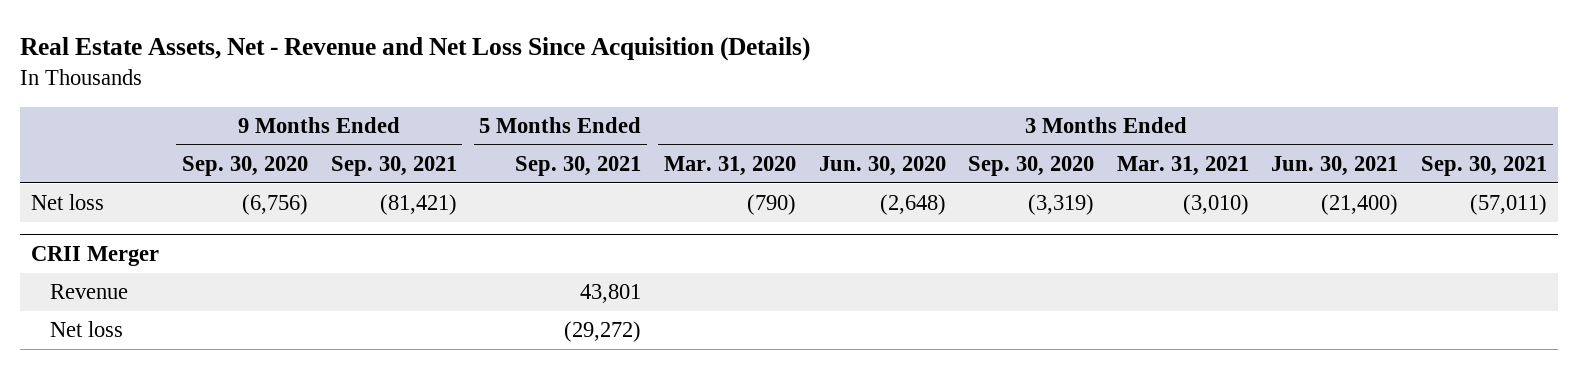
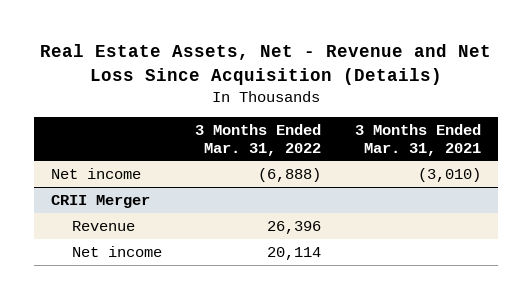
- | 9 Months Ended Sep. 30, 2020 | 9 Months Ended Sep. 30, 2021 | 5 Months Ended Sep. 30, 2021 | 3 Months Ended Mar. 31, 2020 | 3 Months Ended Jun. 30, 2020 | 3 Months Ended Sep. 30, 2020 | 3 Months Ended Mar. 31, 2021 | 3 Months Ended Jun. 30, 2021 | 3 Months Ended Sep. 30, 2021
+ | 3 Months Ended Mar. 31, 2022 | 3 Months Ended Mar. 31, 2021
- Net loss | (6,756) | (81,421) | | (790) | (2,648) | (3,319) | (3,010) | (21,400) | (57,011)
+ Net income | (6,888) | (3,010)
@ CRII Merger
- Net loss | | | (29,272) | | | | | |
+ Net income | 20,114 |

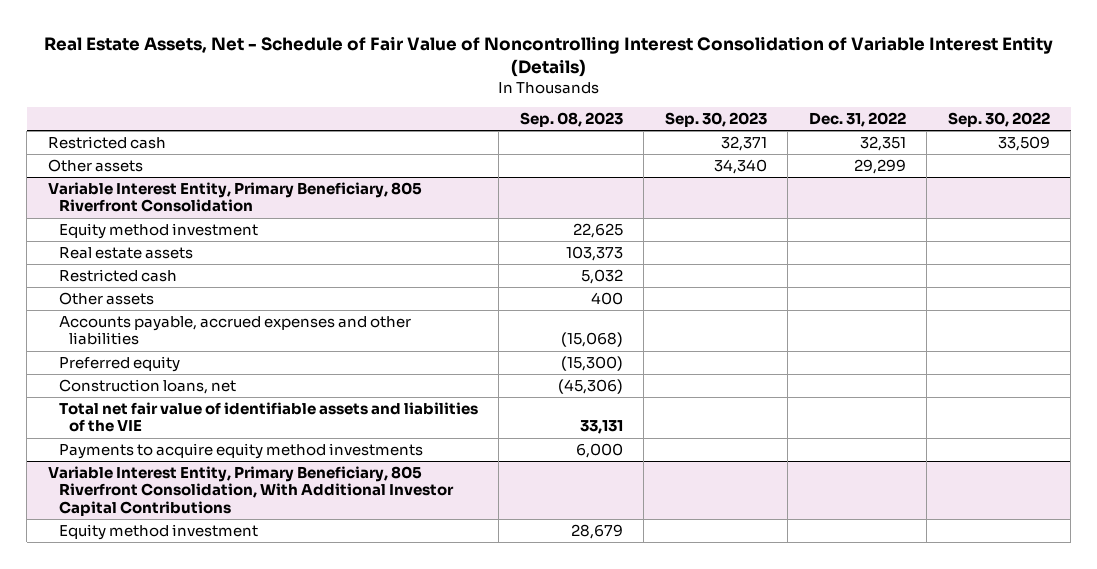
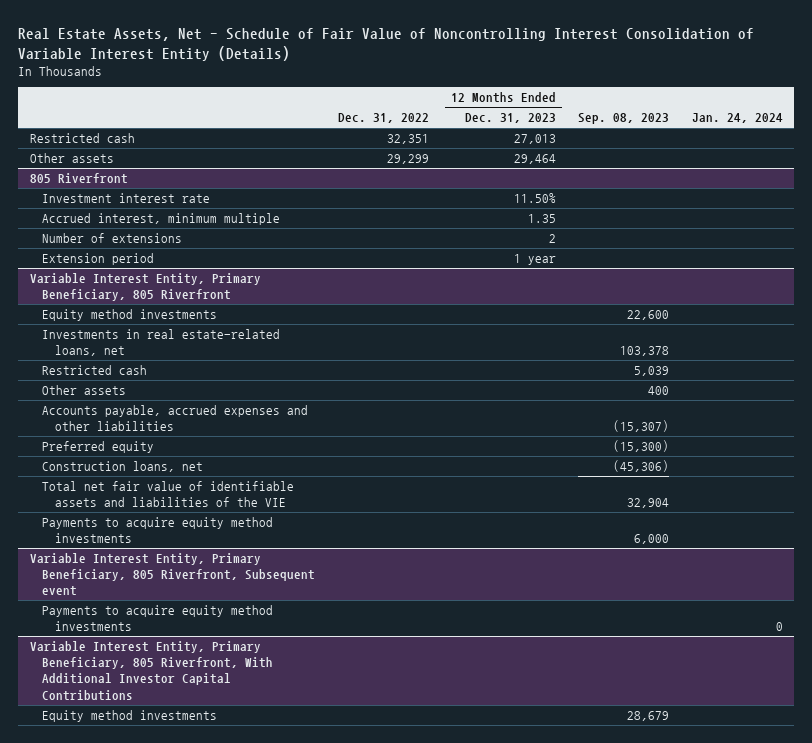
- | Sep. 08, 2023 | Sep. 30, 2023 | Dec. 31, 2022 | Sep. 30, 2022
+ | Dec. 31, 2022 | 12 Months Ended Dec. 31, 2023 | Sep. 08, 2023 | Jan. 24, 2024
- Variable Interest Entity, Primary Beneficiary, 805 Riverfront Consolidation
- Equity method investment | 22,625 | | |
- Real estate assets | 103,373 | | |
- Restricted cash | 5,032 | | |
+ 805 Riverfront
+ Investment interest rate | | 11.50% | |
+ Accrued interest, minimum multiple | | 1.35 | |
+ Number of extensions | | 2 | |
+ Extension period | | 1 year | |
+ Variable Interest Entity, Primary Beneficiary, 805 Riverfront
+ Equity method investments | | | 22,600 |
+ Investments in real estate-related loans, net | | | 103,378 |
+ Restricted cash | | | 5,039 |
- Accounts payable, accrued expenses and other liabilities | (15,068) | | |
+ Accounts payable, accrued expenses and other liabilities | | | (15,307) |
- Total net fair value of identifiable assets and liabilities of the VIE | 33,131 | | |
+ Total net fair value of identifiable assets and liabilities of the VIE | | | 32,904 |
- Variable Interest Entity, Primary Beneficiary, 805 Riverfront Consolidation, With Additional Investor Capital Contributions
- Equity method investment | 28,679 | | |
+ Variable Interest Entity, Primary Beneficiary, 805 Riverfront, Subsequent event
+ Payments to acquire equity method investments | | | | 0
+ Variable Interest Entity, Primary Beneficiary, 805 Riverfront, With Additional Investor Capital Contributions
+ Equity method investments | | | 28,679 |

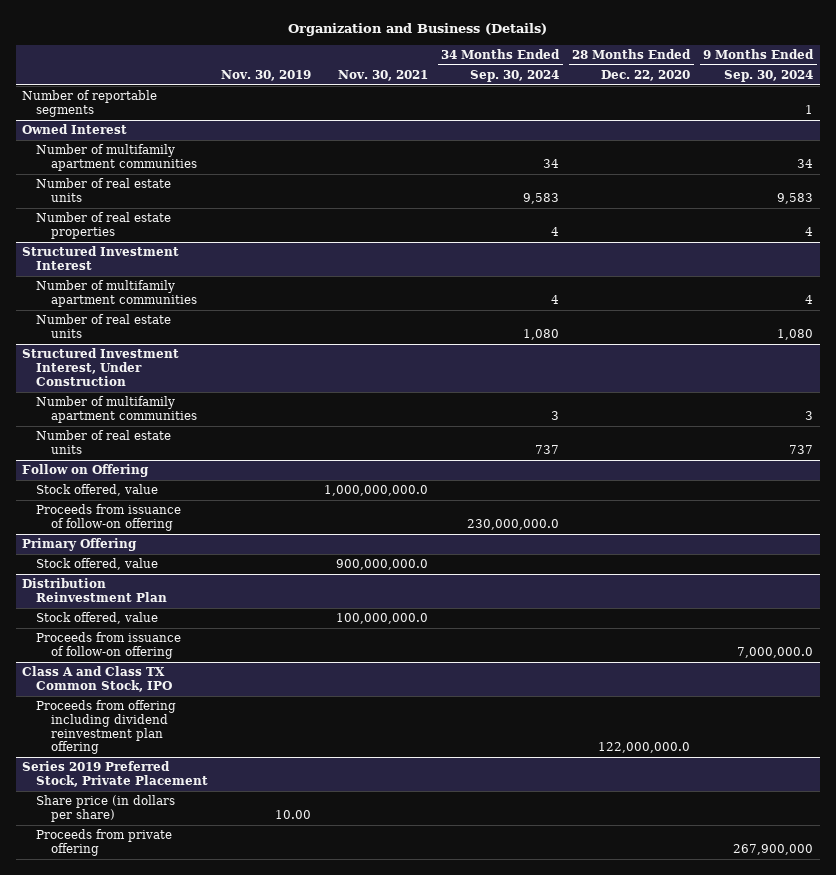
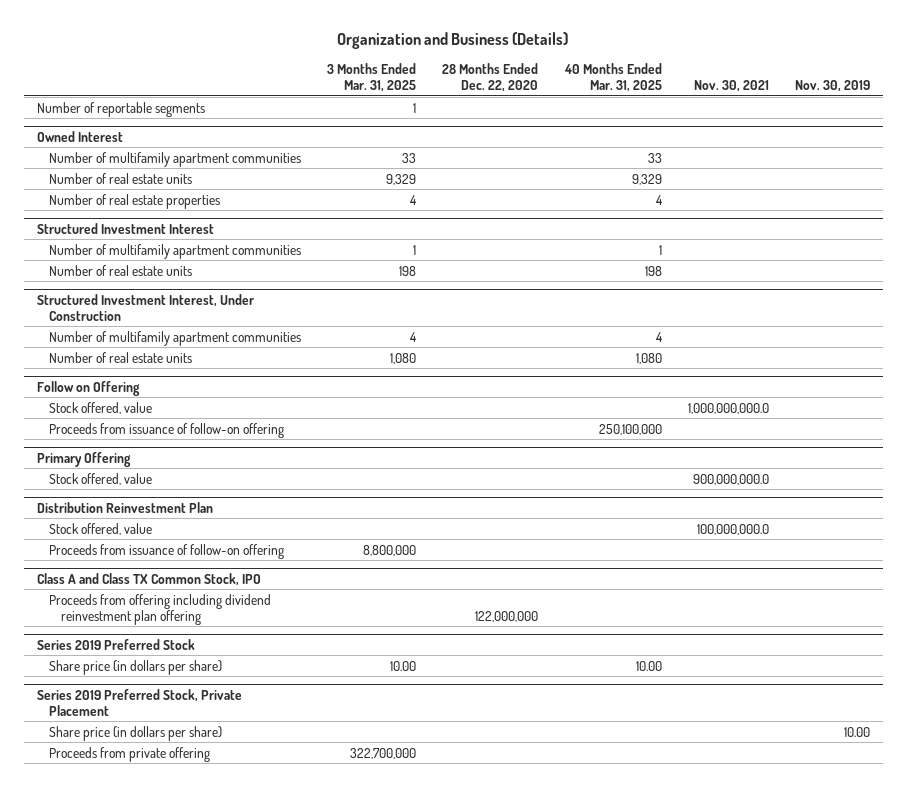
- | Nov. 30, 2019 | Nov. 30, 2021 | 34 Months Ended Sep. 30, 2024 | 28 Months Ended Dec. 22, 2020 | 9 Months Ended Sep. 30, 2024
+ | 3 Months Ended Mar. 31, 2025 | 28 Months Ended Dec. 22, 2020 | 40 Months Ended Mar. 31, 2025 | Nov. 30, 2021 | Nov. 30, 2019
@ Class A and Class TX Common Stock, IPO
- Proceeds from offering including dividend reinvestment plan offering | | | | 122,000,000.0 |
+ Proceeds from offering including dividend reinvestment plan offering | | 122,000,000 | | |
+ Series 2019 Preferred Stock
+ Share price (in dollars per share) | 10.00 | | 10.00 | |

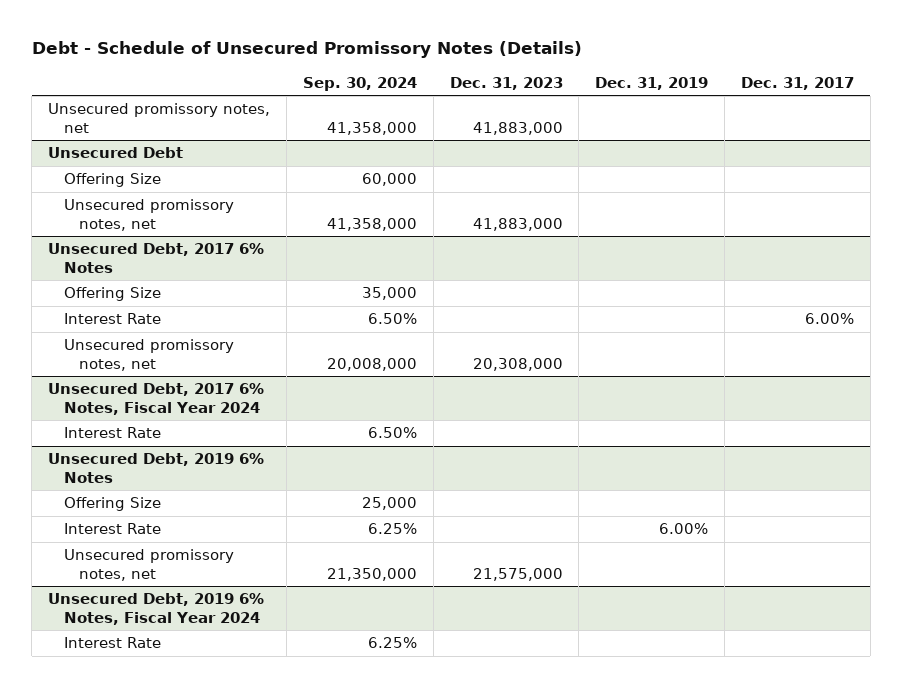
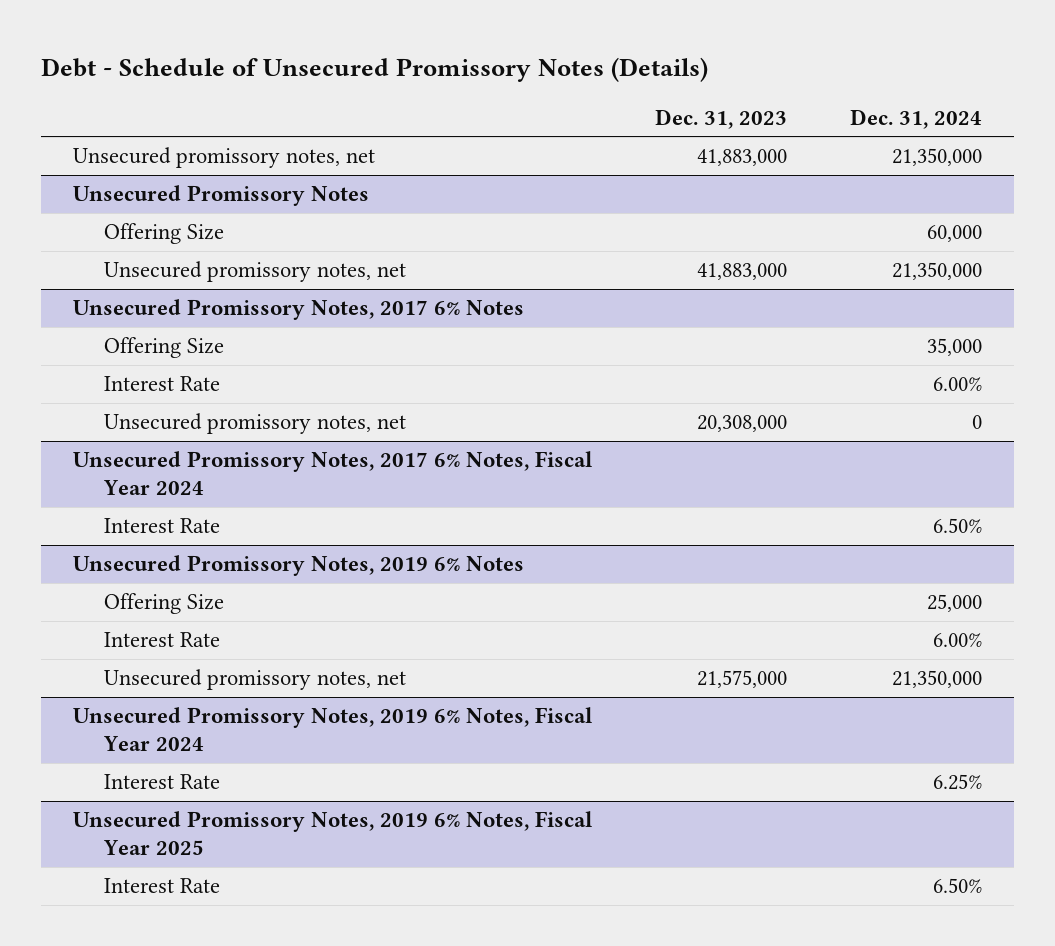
- | Sep. 30, 2024 | Dec. 31, 2023 | Dec. 31, 2019 | Dec. 31, 2017
+ | Dec. 31, 2023 | Dec. 31, 2024
- Unsecured Debt
+ Unsecured Promissory Notes
- Unsecured Debt, 2017 6% Notes
+ Unsecured Promissory Notes, 2017 6% Notes
- Unsecured Debt, 2017 6% Notes, Fiscal Year 2024
+ Unsecured Promissory Notes, 2017 6% Notes, Fiscal Year 2024
- Unsecured Debt, 2019 6% Notes
+ Unsecured Promissory Notes, 2019 6% Notes
- Unsecured Debt, 2019 6% Notes, Fiscal Year 2024
+ Unsecured Promissory Notes, 2019 6% Notes, Fiscal Year 2024
+ Unsecured Promissory Notes, 2019 6% Notes, Fiscal Year 2025
+ Interest Rate | | 6.50%

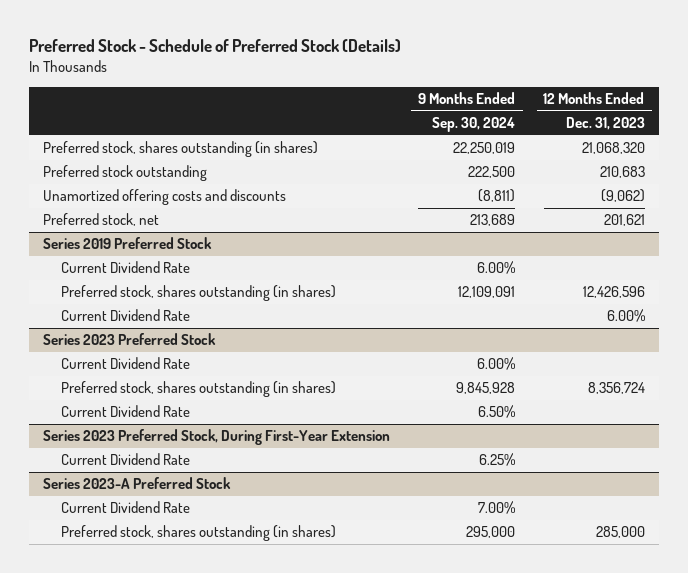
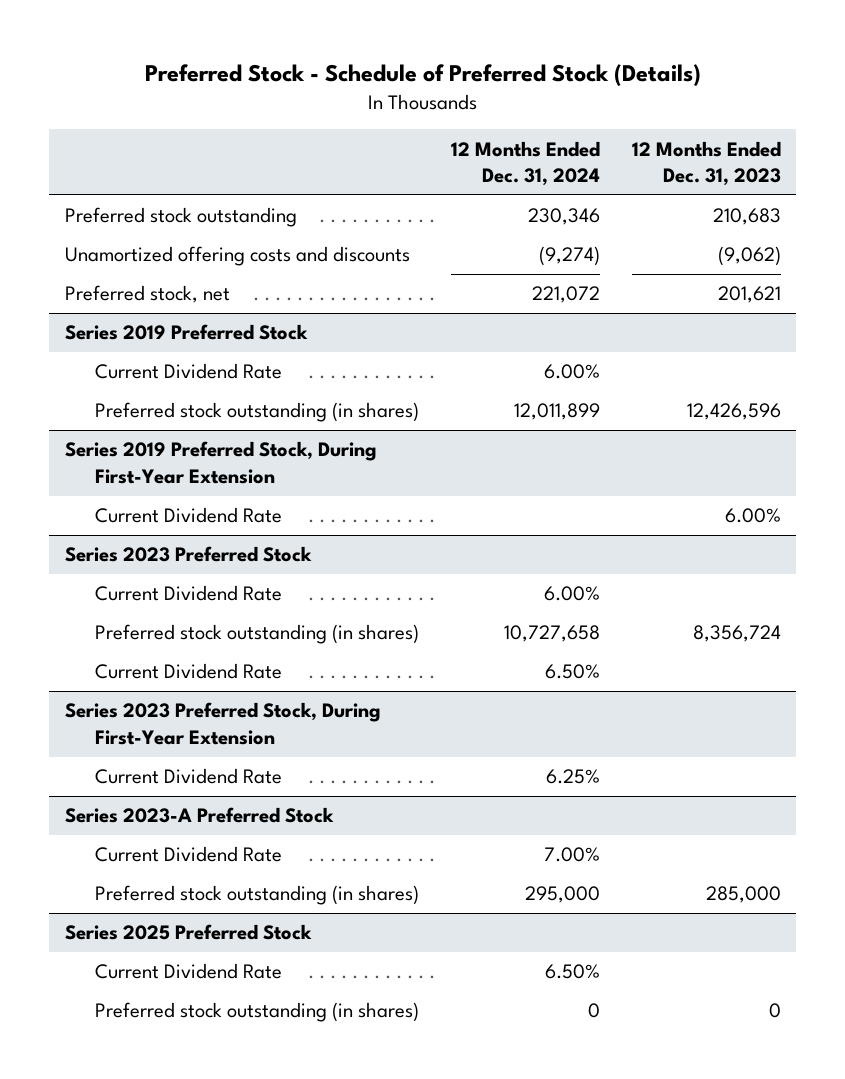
- | 9 Months Ended Sep. 30, 2024 | 12 Months Ended Dec. 31, 2023
+ | 12 Months Ended Dec. 31, 2024 | 12 Months Ended Dec. 31, 2023
- Preferred stock, shares outstanding (in shares) | 22,250,019 | 21,068,320
@ Series 2019 Preferred Stock
- Preferred stock, shares outstanding (in shares) | 12,109,091 | 12,426,596
- Current Dividend Rate | | 6.00%
+ Preferred stock outstanding (in shares) | 12,011,899 | 12,426,596
+ Series 2019 Preferred Stock, During First-Year Extension
+ Current Dividend Rate | | 6.00%
@ Series 2023 Preferred Stock
- Preferred stock, shares outstanding (in shares) | 9,845,928 | 8,356,724
+ Preferred stock outstanding (in shares) | 10,727,658 | 8,356,724
@ Series 2023-A Preferred Stock
- Preferred stock, shares outstanding (in shares) | 295,000 | 285,000
+ Preferred stock outstanding (in shares) | 295,000 | 285,000
+ Series 2025 Preferred Stock
+ Current Dividend Rate | 6.50% |
+ Preferred stock outstanding (in shares) | 0 | 0

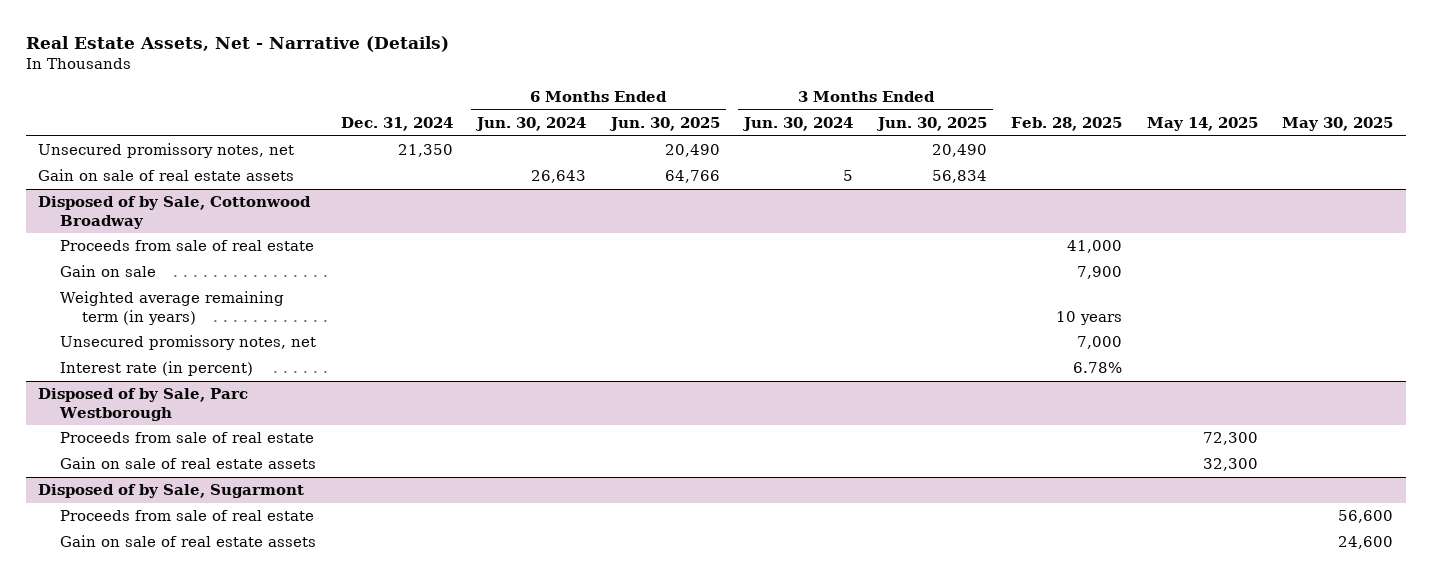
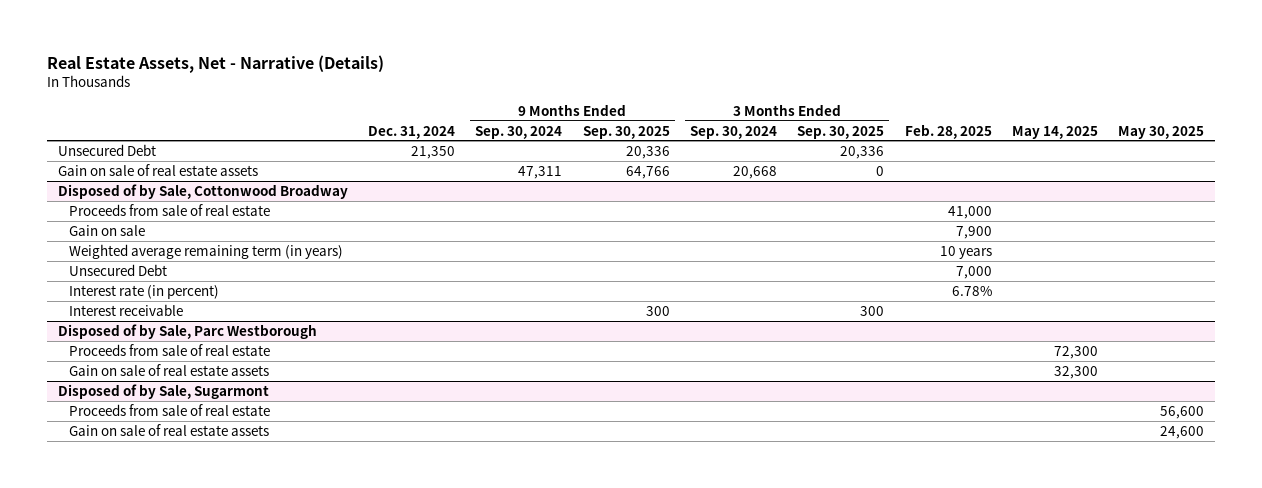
- | Dec. 31, 2024 | 6 Months Ended Jun. 30, 2024 | 6 Months Ended Jun. 30, 2025 | 3 Months Ended Jun. 30, 2024 | 3 Months Ended Jun. 30, 2025 | Feb. 28, 2025 | May 14, 2025 | May 30, 2025
+ | Dec. 31, 2024 | 9 Months Ended Sep. 30, 2024 | 9 Months Ended Sep. 30, 2025 | 3 Months Ended Sep. 30, 2024 | 3 Months Ended Sep. 30, 2025 | Feb. 28, 2025 | May 14, 2025 | May 30, 2025
- Unsecured promissory notes, net | 21,350 | | 20,490 | | 20,490 | | |
+ Unsecured Debt | 21,350 | | 20,336 | | 20,336 | | |
@ Disposed of by Sale, Cottonwood Broadway
- Unsecured promissory notes, net | | | | | | 7,000 | |
+ Unsecured Debt | | | | | | 7,000 | |
+ Interest receivable | | | 300 | | 300 | | |

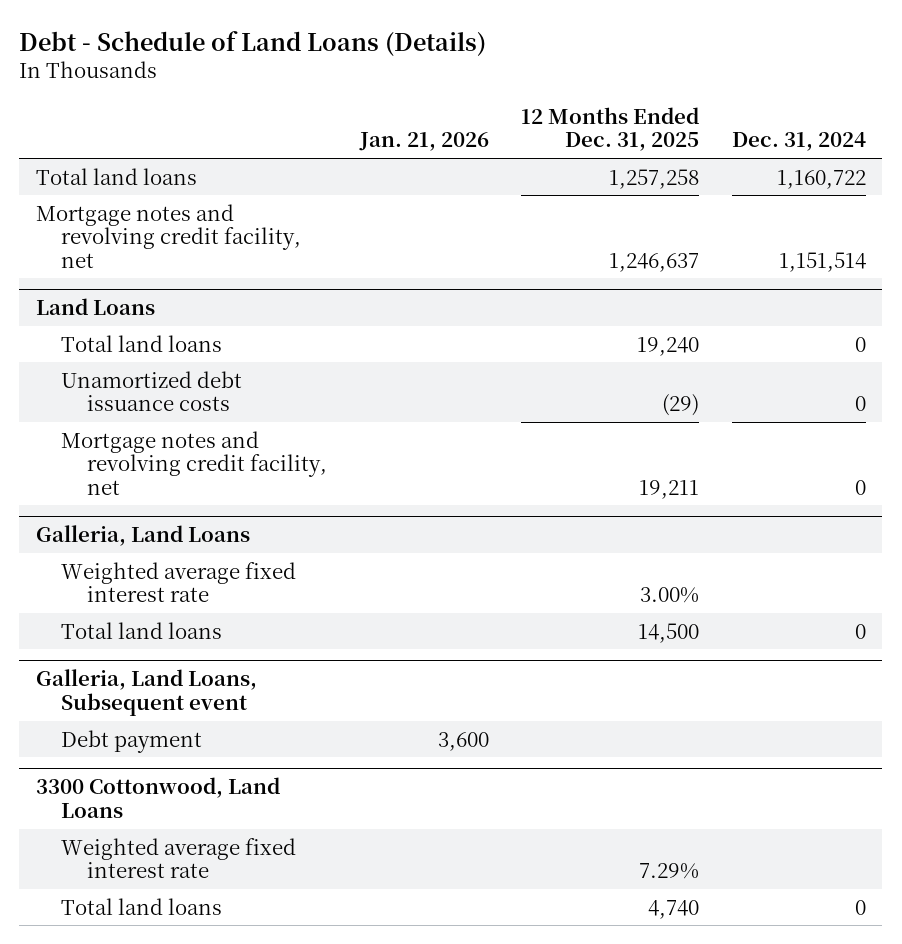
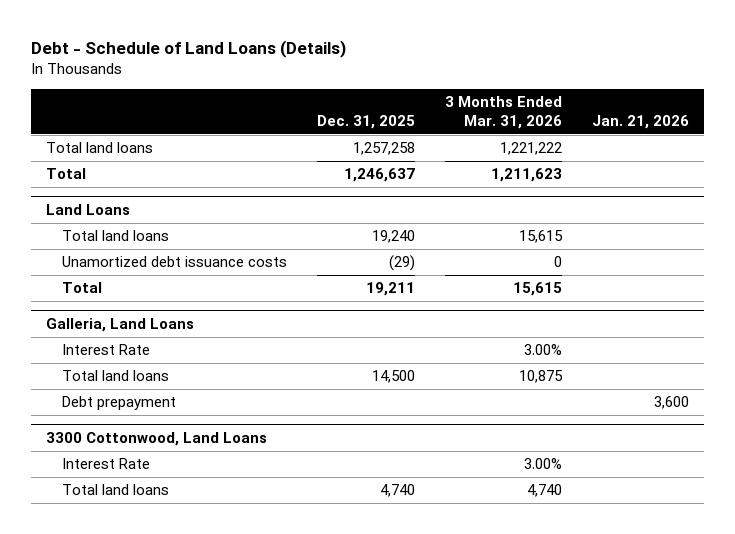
- | Jan. 21, 2026 | 12 Months Ended Dec. 31, 2025 | Dec. 31, 2024
+ | Dec. 31, 2025 | 3 Months Ended Mar. 31, 2026 | Jan. 21, 2026
- Mortgage notes and revolving credit facility, net | | 1,246,637 | 1,151,514
+ Total | 1,246,637 | 1,211,623 |
@ Land Loans
- Mortgage notes and revolving credit facility, net | | 19,211 | 0
+ Total | 19,211 | 15,615 |
@ Galleria, Land Loans
- Weighted average fixed interest rate | | 3.00% |
+ Interest Rate | | 3.00% |
- Galleria, Land Loans, Subsequent event
- Debt payment | 3,600 | |
@ Galleria, Land Loans
+ Debt prepayment | | | 3,600
@ 3300 Cottonwood, Land Loans
- Weighted average fixed interest rate | | 7.29% |
+ Interest Rate | | 3.00% |

